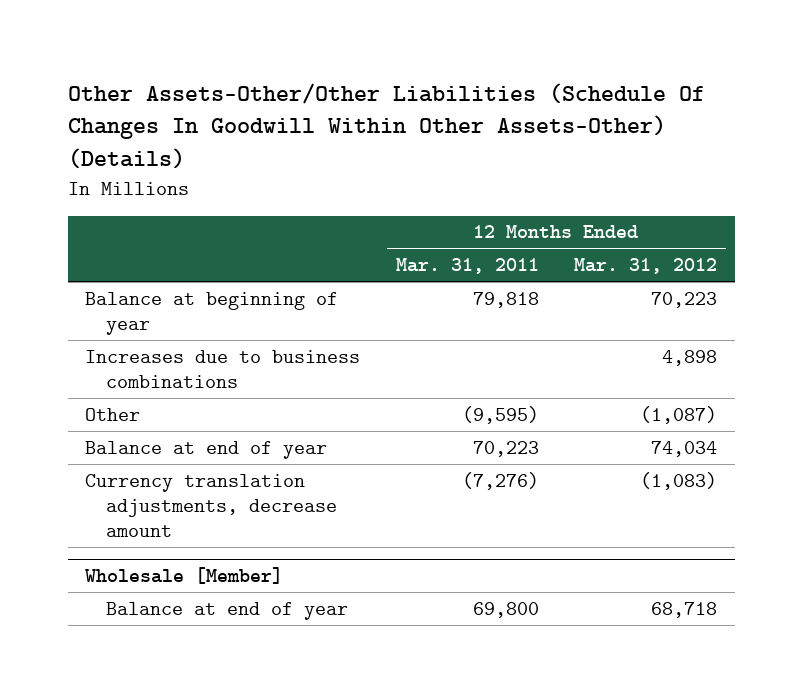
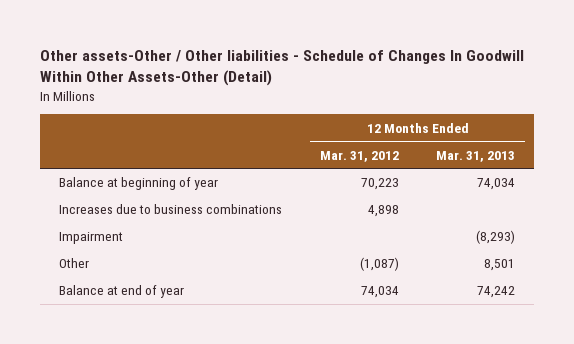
- Other Assets-Other/Other Liabilities (Schedule Of Changes In Goodwill Within Other Assets-Other) (Details)
+ Other assets-Other / Other liabilities - Schedule of Changes In Goodwill Within Other Assets-Other (Detail)
- | 12 Months Ended Mar. 31, 2011 | 12 Months Ended Mar. 31, 2012
+ | 12 Months Ended Mar. 31, 2012 | 12 Months Ended Mar. 31, 2013
+ Impairment | | (8,293)
- Currency translation adjustments, decrease amount | (7,276) | (1,083)
- Wholesale [Member]
- Balance at end of year | 69,800 | 68,718

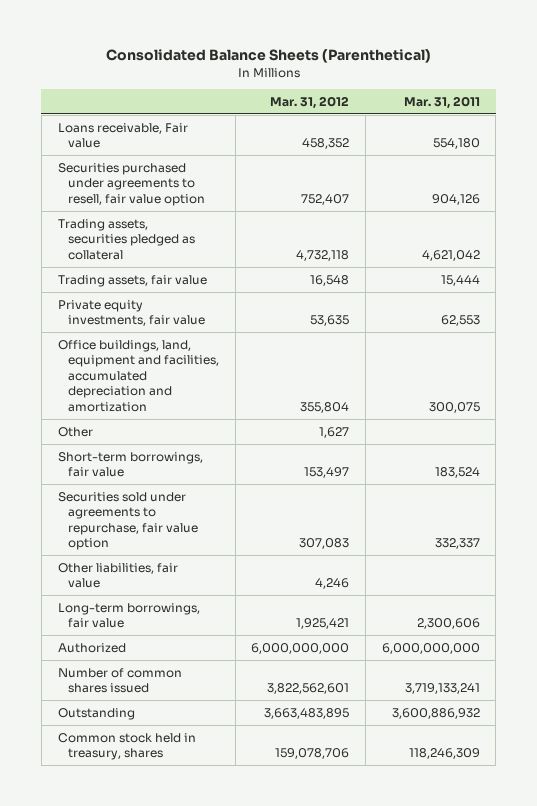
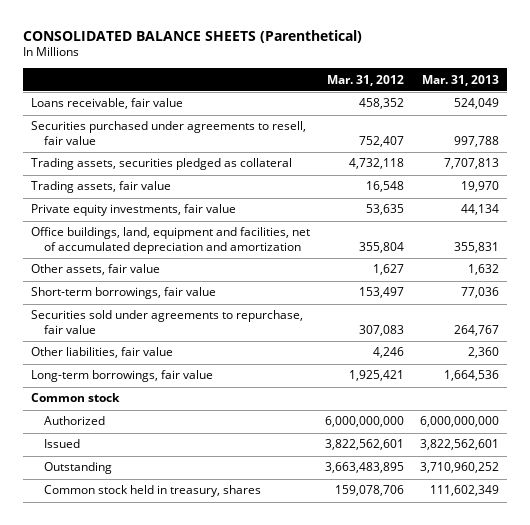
- Consolidated Balance Sheets (Parenthetical)
+ CONSOLIDATED BALANCE SHEETS (Parenthetical)
- | Mar. 31, 2012 | Mar. 31, 2011
+ | Mar. 31, 2012 | Mar. 31, 2013
- Loans receivable, Fair value | 458,352 | 554,180
- Securities purchased under agreements to resell, fair value option | 752,407 | 904,126
+ Loans receivable, fair value | 458,352 | 524,049
+ Securities purchased under agreements to resell, fair value | 752,407 | 997,788
- Office buildings, land, equipment and facilities, accumulated depreciation and amortization | 355,804 | 300,075
- Other | 1,627 |
+ Office buildings, land, equipment and facilities, net of accumulated depreciation and amortization | 355,804 | 355,831
+ Other assets, fair value | 1,627 | 1,632
- Securities sold under agreements to repurchase, fair value option | 307,083 | 332,337
+ Securities sold under agreements to repurchase, fair value | 307,083 | 264,767
+ Common stock
- Number of common shares issued | 3,822,562,601 | 3,719,133,241
+ Issued | 3,822,562,601 | 3,822,562,601

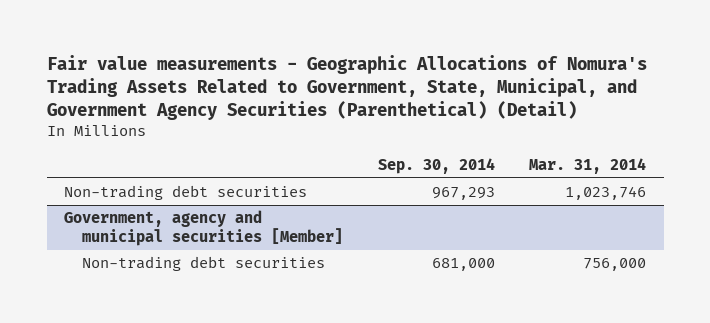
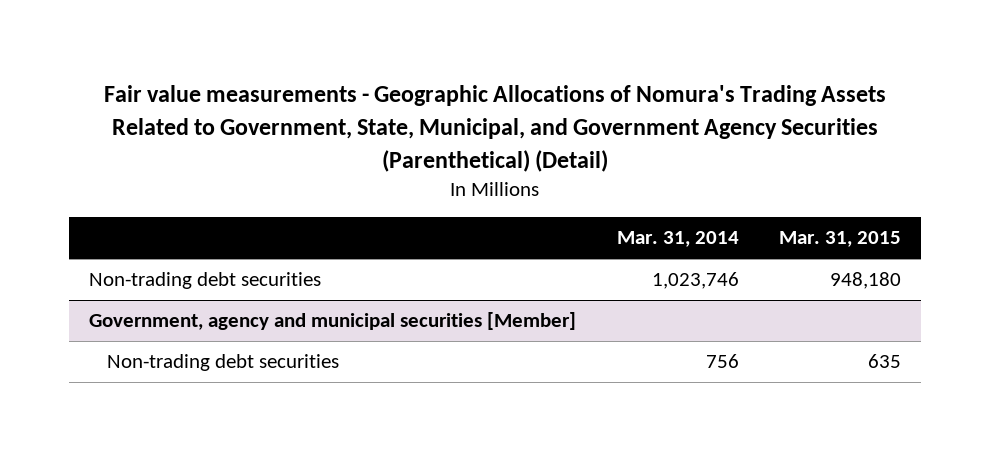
- | Sep. 30, 2014 | Mar. 31, 2014
+ | Mar. 31, 2014 | Mar. 31, 2015
@ Government, agency and municipal securities [Member]
- Non-trading debt securities | 681,000 | 756,000
+ Non-trading debt securities | 756 | 635

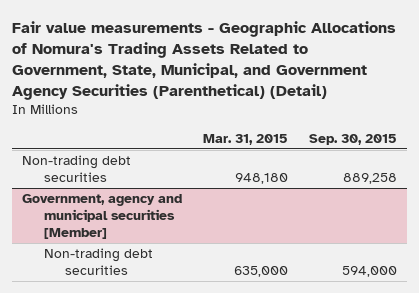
- | Mar. 31, 2014 | Mar. 31, 2015
+ | Mar. 31, 2015 | Sep. 30, 2015
@ Government, agency and municipal securities [Member]
- Non-trading debt securities | 756 | 635
+ Non-trading debt securities | 635,000 | 594,000

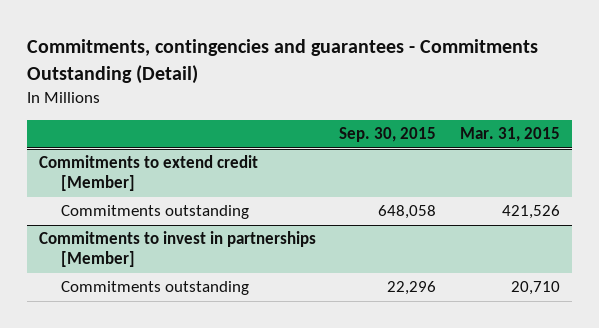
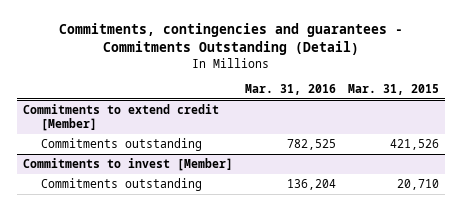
- | Sep. 30, 2015 | Mar. 31, 2015
+ | Mar. 31, 2016 | Mar. 31, 2015
- Commitments to invest in partnerships [Member]
+ Commitments to invest [Member]

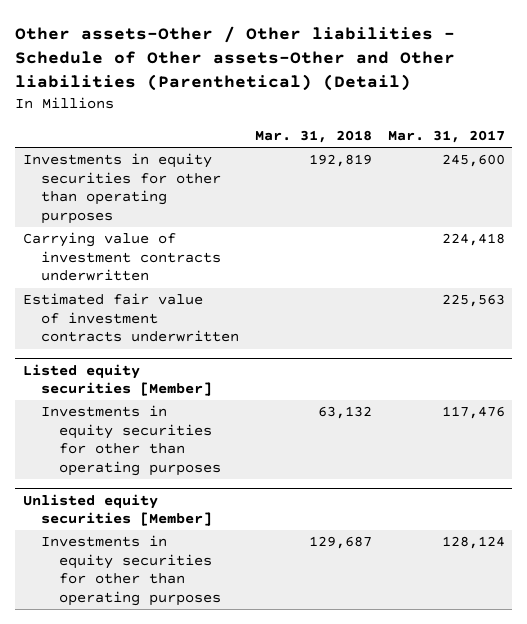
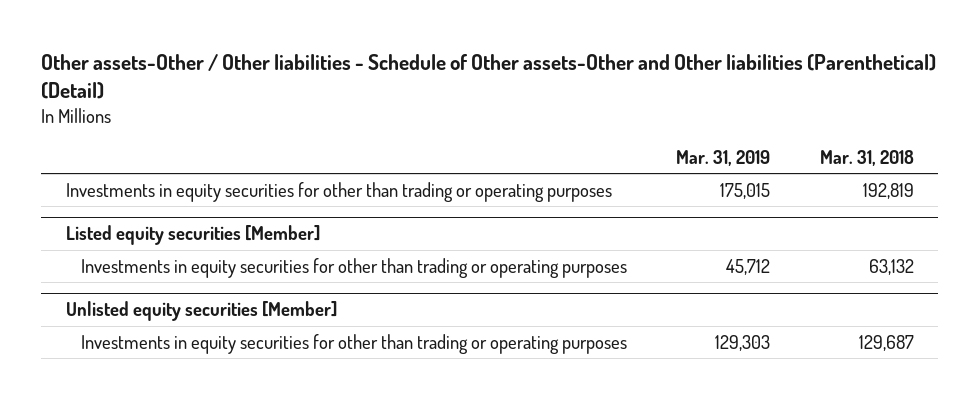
- | Mar. 31, 2018 | Mar. 31, 2017
+ | Mar. 31, 2019 | Mar. 31, 2018
- Investments in equity securities for other than operating purposes | 192,819 | 245,600
- Carrying value of investment contracts underwritten | | 224,418
- Estimated fair value of investment contracts underwritten | | 225,563
+ Investments in equity securities for other than trading or operating purposes | 175,015 | 192,819
@ Listed equity securities [Member]
- Investments in equity securities for other than operating purposes | 63,132 | 117,476
+ Investments in equity securities for other than trading or operating purposes | 45,712 | 63,132
@ Unlisted equity securities [Member]
- Investments in equity securities for other than operating purposes | 129,687 | 128,124
+ Investments in equity securities for other than trading or operating purposes | 129,303 | 129,687

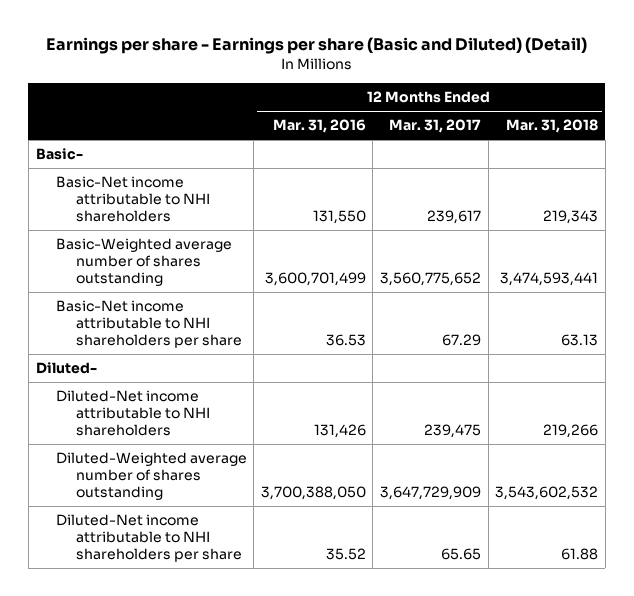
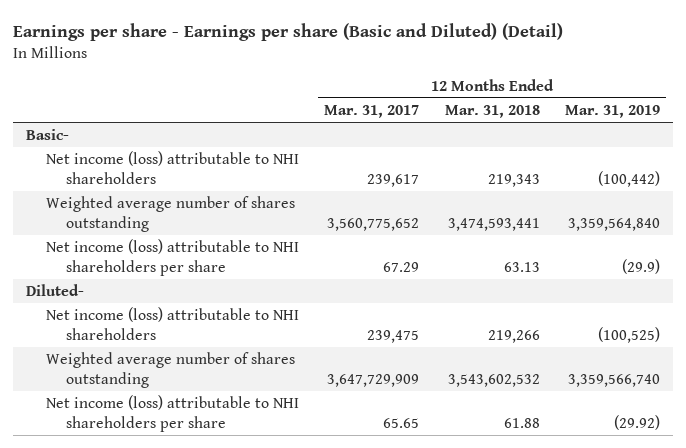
- | 12 Months Ended Mar. 31, 2016 | 12 Months Ended Mar. 31, 2017 | 12 Months Ended Mar. 31, 2018
+ | 12 Months Ended Mar. 31, 2017 | 12 Months Ended Mar. 31, 2018 | 12 Months Ended Mar. 31, 2019
- Basic-Net income attributable to NHI shareholders | 131,550 | 239,617 | 219,343
- Basic-Weighted average number of shares outstanding | 3,600,701,499 | 3,560,775,652 | 3,474,593,441
- Basic-Net income attributable to NHI shareholders per share | 36.53 | 67.29 | 63.13
+ Net income (loss) attributable to NHI shareholders | 239,617 | 219,343 | (100,442)
+ Weighted average number of shares outstanding | 3,560,775,652 | 3,474,593,441 | 3,359,564,840
+ Net income (loss) attributable to NHI shareholders per share | 67.29 | 63.13 | (29.9)
- Diluted-Net income attributable to NHI shareholders | 131,426 | 239,475 | 219,266
- Diluted-Weighted average number of shares outstanding | 3,700,388,050 | 3,647,729,909 | 3,543,602,532
- Diluted-Net income attributable to NHI shareholders per share | 35.52 | 65.65 | 61.88
+ Net income (loss) attributable to NHI shareholders | 239,475 | 219,266 | (100,525)
+ Weighted average number of shares outstanding | 3,647,729,909 | 3,543,602,532 | 3,359,566,740
+ Net income (loss) attributable to NHI shareholders per share | 65.65 | 61.88 | (29.92)

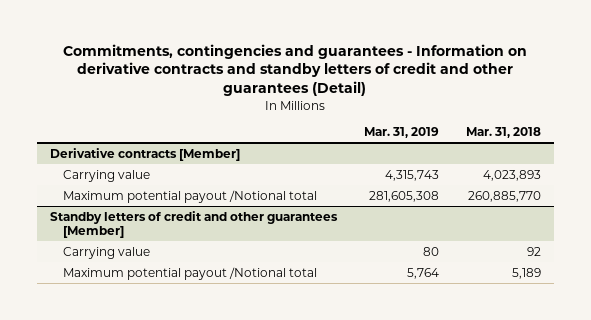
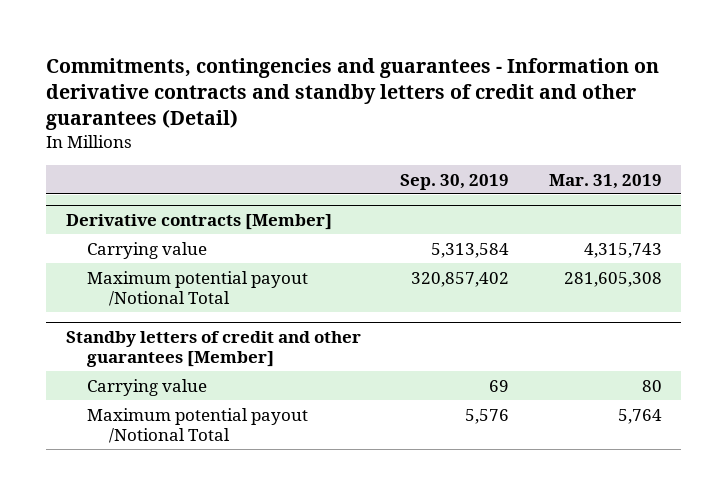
- | Mar. 31, 2019 | Mar. 31, 2018
+ | Sep. 30, 2019 | Mar. 31, 2019
@ Derivative contracts [Member]
- Maximum potential payout /Notional total | 281,605,308 | 260,885,770
+ Maximum potential payout /Notional Total | 320,857,402 | 281,605,308
@ Standby letters of credit and other guarantees [Member]
- Maximum potential payout /Notional total | 5,764 | 5,189
+ Maximum potential payout /Notional Total | 5,576 | 5,764

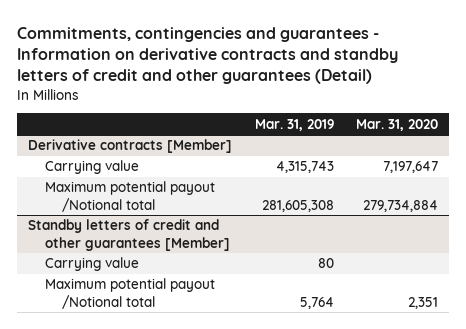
- | Sep. 30, 2019 | Mar. 31, 2019
+ | Mar. 31, 2019 | Mar. 31, 2020
@ Derivative contracts [Member]
- Maximum potential payout /Notional Total | 320,857,402 | 281,605,308
+ Maximum potential payout /Notional total | 281,605,308 | 279,734,884
@ Standby letters of credit and other guarantees [Member]
- Maximum potential payout /Notional Total | 5,576 | 5,764
+ Maximum potential payout /Notional total | 5,764 | 2,351

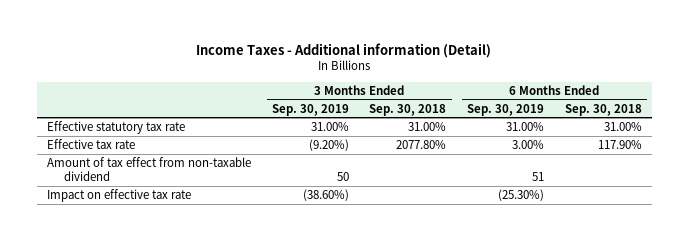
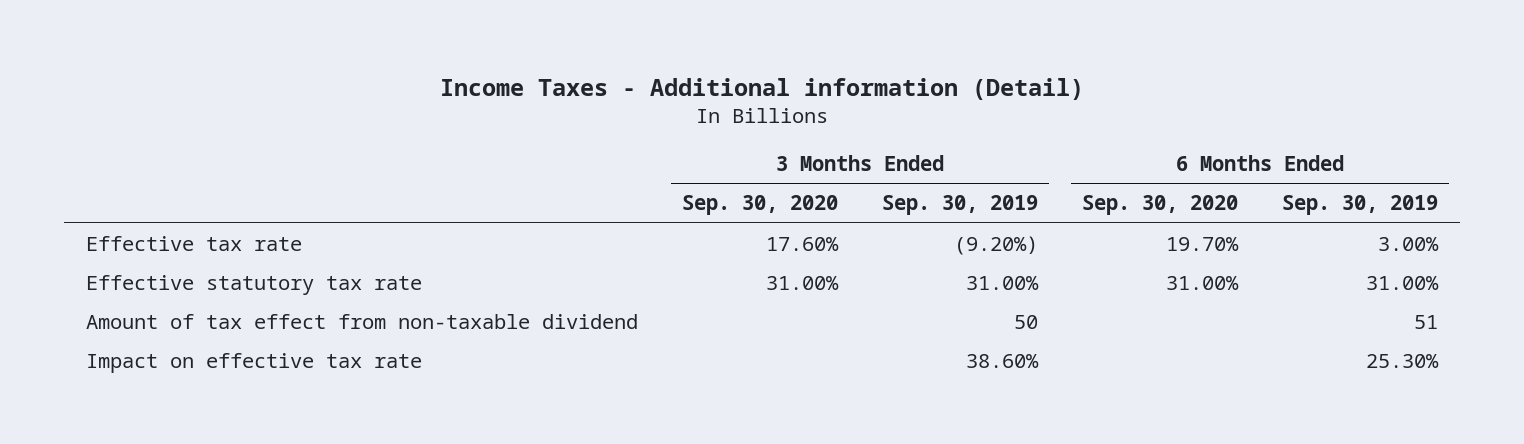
- | 3 Months Ended Sep. 30, 2019 | 3 Months Ended Sep. 30, 2018 | 6 Months Ended Sep. 30, 2019 | 6 Months Ended Sep. 30, 2018
+ | 3 Months Ended Sep. 30, 2020 | 3 Months Ended Sep. 30, 2019 | 6 Months Ended Sep. 30, 2020 | 6 Months Ended Sep. 30, 2019
moved down: Effective statutory tax rate | 31.00% | 31.00% | 31.00% | 31.00%
- Impact on effective tax rate | (38.60%) | | (25.30%) |
+ Impact on effective tax rate | | 38.60% | | 25.30%

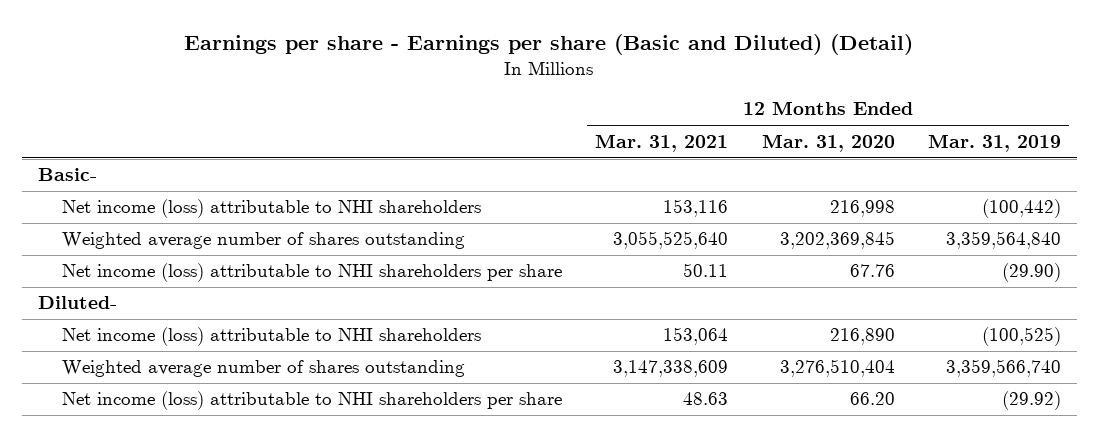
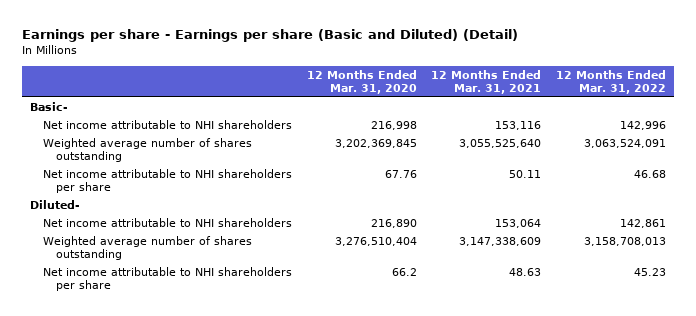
- | 12 Months Ended Mar. 31, 2021 | 12 Months Ended Mar. 31, 2020 | 12 Months Ended Mar. 31, 2019
+ | 12 Months Ended Mar. 31, 2020 | 12 Months Ended Mar. 31, 2021 | 12 Months Ended Mar. 31, 2022
- Net income (loss) attributable to NHI shareholders | 153,116 | 216,998 | (100,442)
+ Net income attributable to NHI shareholders | 216,998 | 153,116 | 142,996
- Net income (loss) attributable to NHI shareholders per share | 50.11 | 67.76 | (29.90)
+ Net income attributable to NHI shareholders per share | 67.76 | 50.11 | 46.68
- Net income (loss) attributable to NHI shareholders | 153,064 | 216,890 | (100,525)
+ Net income attributable to NHI shareholders | 216,890 | 153,064 | 142,861
- Net income (loss) attributable to NHI shareholders per share | 48.63 | 66.20 | (29.92)
+ Net income attributable to NHI shareholders per share | 66.2 | 48.63 | 45.23

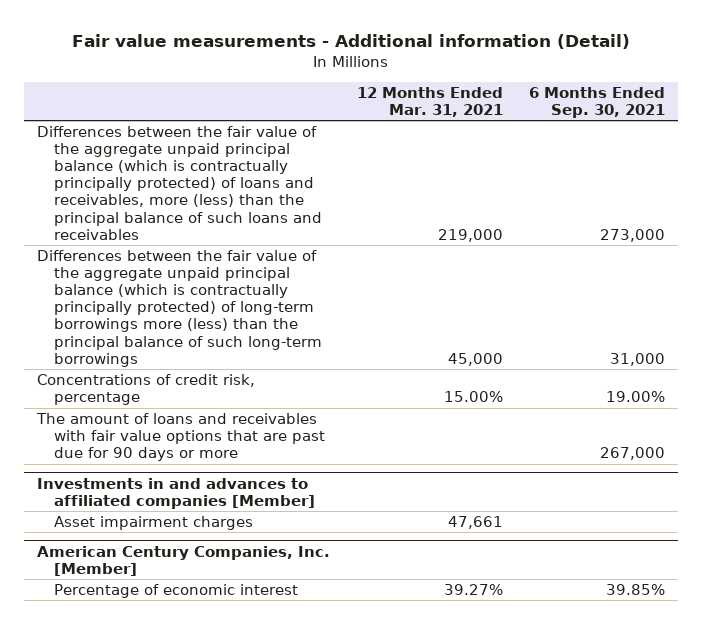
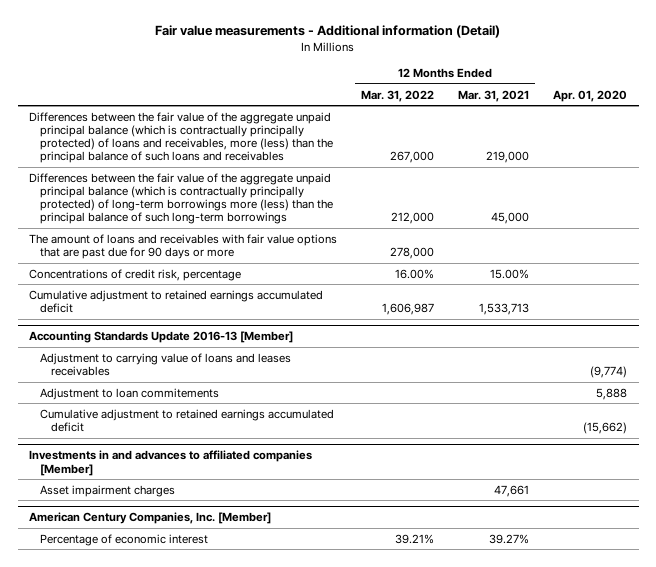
- | 12 Months Ended Mar. 31, 2021 | 6 Months Ended Sep. 30, 2021
+ | 12 Months Ended Mar. 31, 2022 | 12 Months Ended Mar. 31, 2021 | Apr. 01, 2020
moved down: Concentrations of credit risk, percentage | 16.00% | 15.00% |
+ Cumulative adjustment to retained earnings accumulated deficit | 1,606,987 | 1,533,713 |
+ Accounting Standards Update 2016-13 [Member]
+ Adjustment to carrying value of loans and leases receivables | | | (9,774)
+ Adjustment to loan commitements | | | 5,888
+ Cumulative adjustment to retained earnings accumulated deficit | | | (15,662)

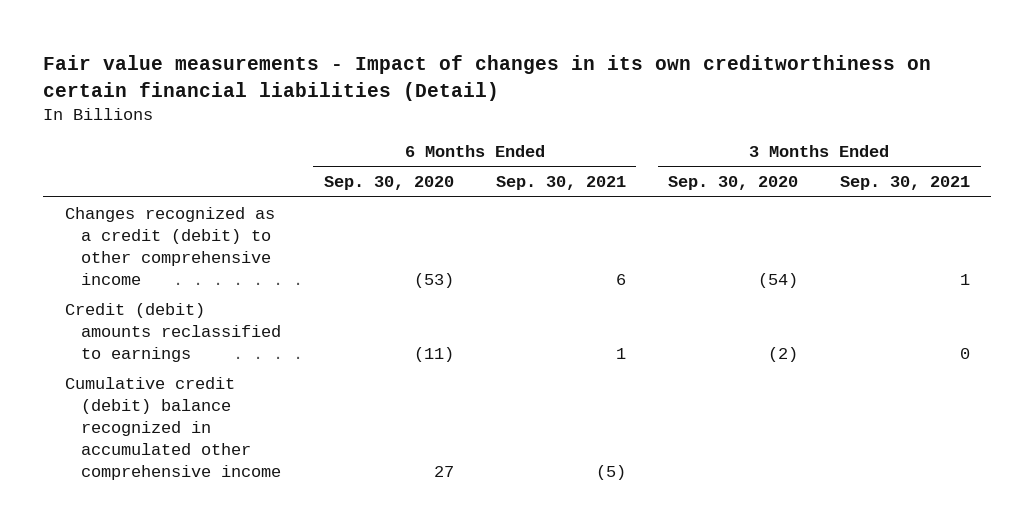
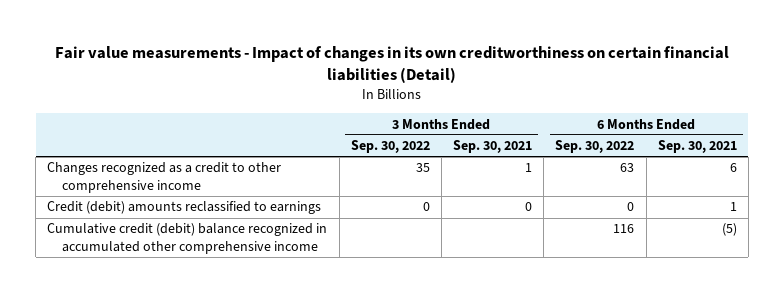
- | 6 Months Ended Sep. 30, 2020 | 6 Months Ended Sep. 30, 2021 | 3 Months Ended Sep. 30, 2020 | 3 Months Ended Sep. 30, 2021
+ | 3 Months Ended Sep. 30, 2022 | 3 Months Ended Sep. 30, 2021 | 6 Months Ended Sep. 30, 2022 | 6 Months Ended Sep. 30, 2021
- Changes recognized as a credit (debit) to other comprehensive income | (53) | 6 | (54) | 1
+ Changes recognized as a credit to other comprehensive income | 35 | 1 | 63 | 6

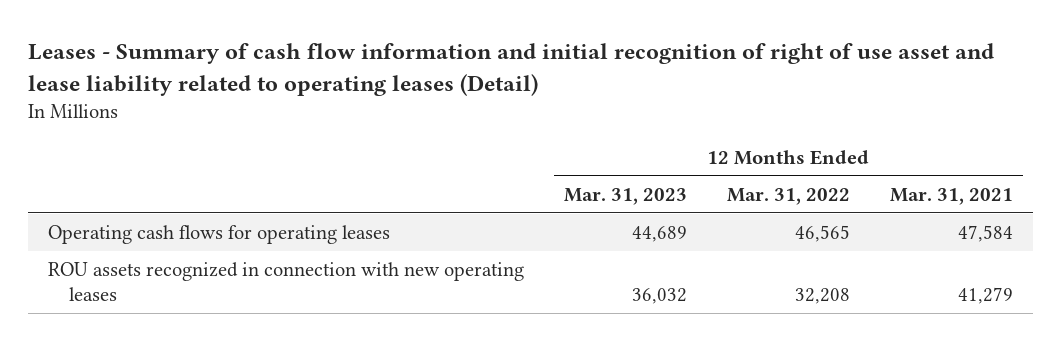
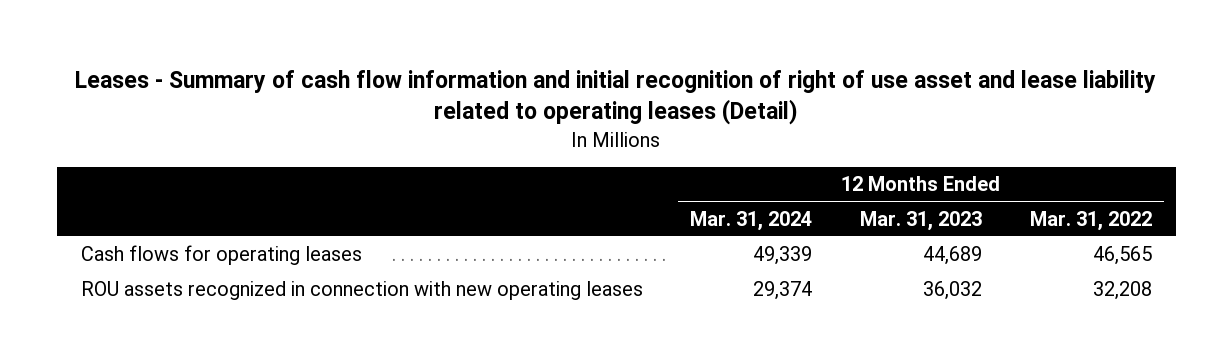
- | 12 Months Ended Mar. 31, 2023 | 12 Months Ended Mar. 31, 2022 | 12 Months Ended Mar. 31, 2021
+ | 12 Months Ended Mar. 31, 2024 | 12 Months Ended Mar. 31, 2023 | 12 Months Ended Mar. 31, 2022
- Operating cash flows for operating leases | 44,689 | 46,565 | 47,584
+ Cash flows for operating leases | 49,339 | 44,689 | 46,565

